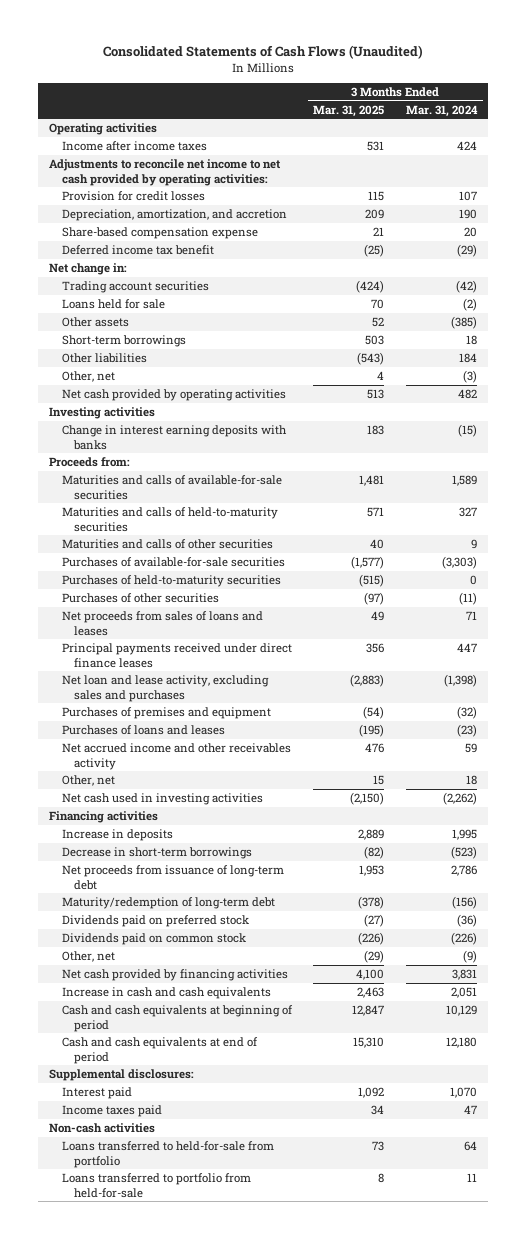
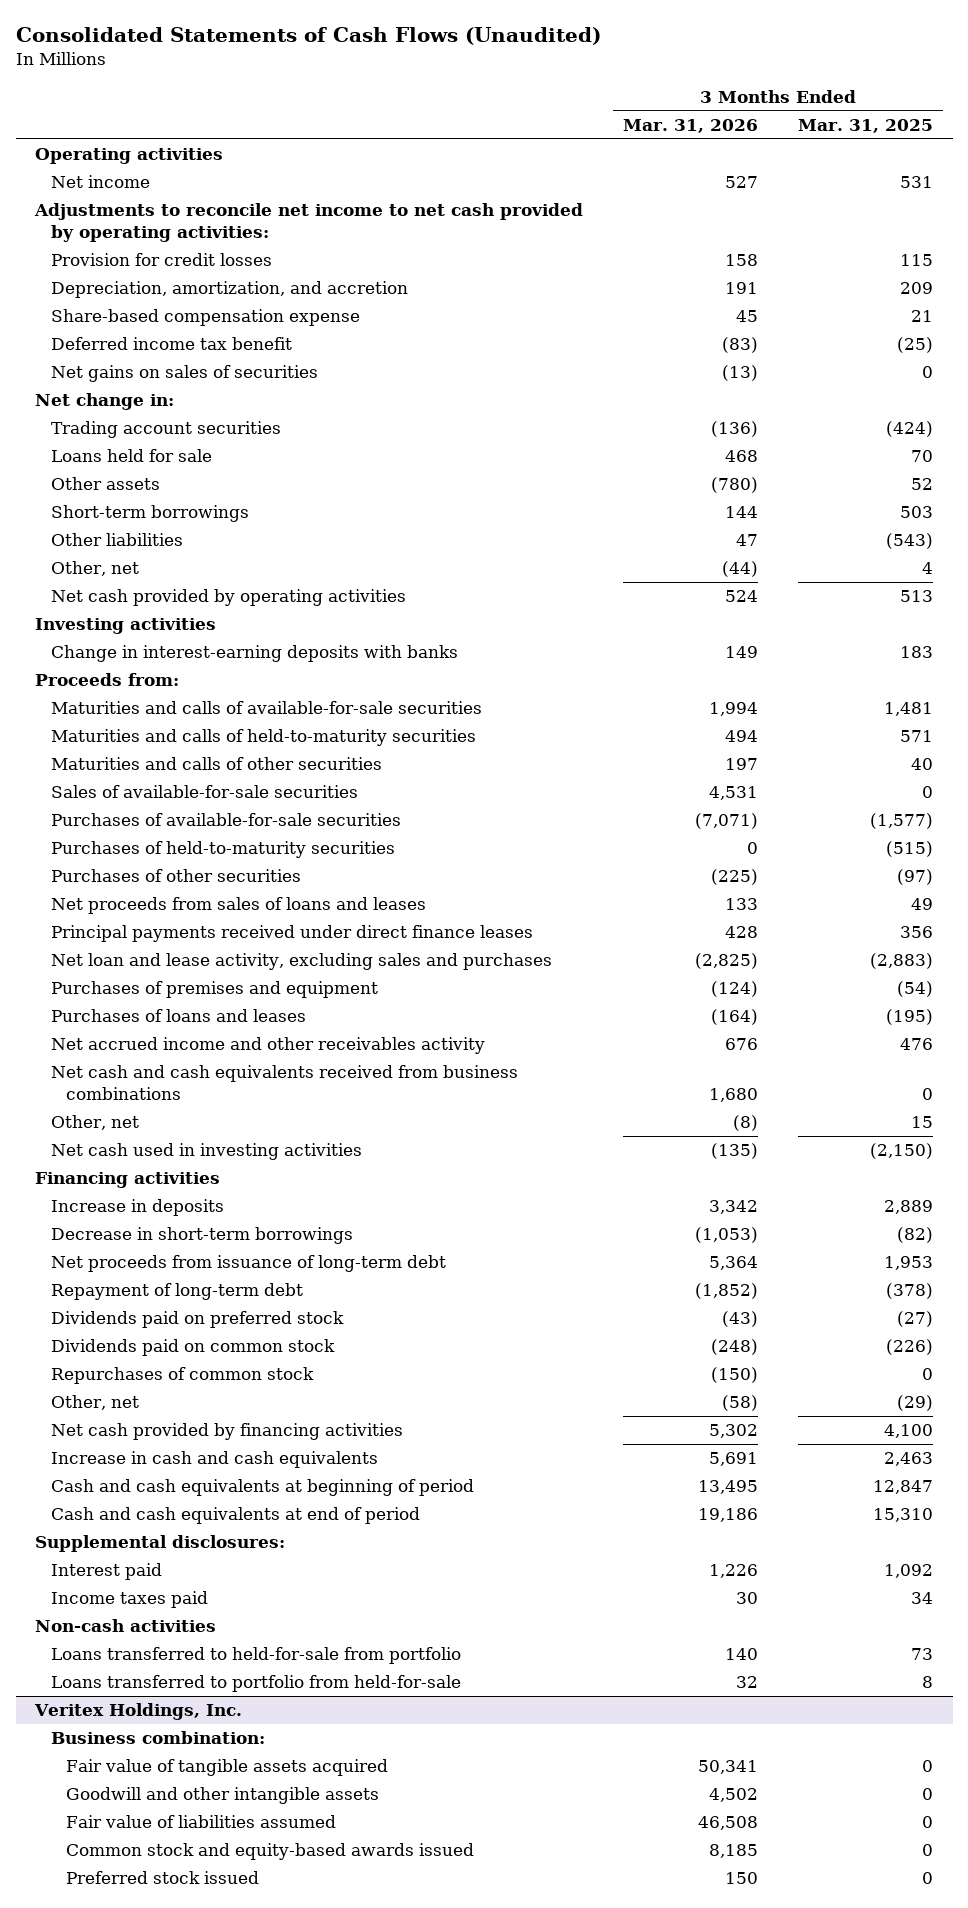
- | 3 Months Ended Mar. 31, 2025 | 3 Months Ended Mar. 31, 2024
+ | 3 Months Ended Mar. 31, 2026 | 3 Months Ended Mar. 31, 2025
- Income after income taxes | 531 | 424
+ Net income | 527 | 531
+ Net gains on sales of securities | (13) | 0
- Change in interest earning deposits with banks | 183 | (15)
+ Change in interest-earning deposits with banks | 149 | 183
+ Sales of available-for-sale securities | 4,531 | 0
+ Net cash and cash equivalents received from business combinations | 1,680 | 0
- Maturity/redemption of long-term debt | (378) | (156)
+ Repayment of long-term debt | (1,852) | (378)
+ Repurchases of common stock | (150) | 0
+ Veritex Holdings, Inc.
+ Business combination:
+ Fair value of tangible assets acquired | 50,341 | 0
+ Goodwill and other intangible assets | 4,502 | 0
+ Fair value of liabilities assumed | 46,508 | 0
+ Common stock and equity-based awards issued | 8,185 | 0
+ Preferred stock issued | 150 | 0

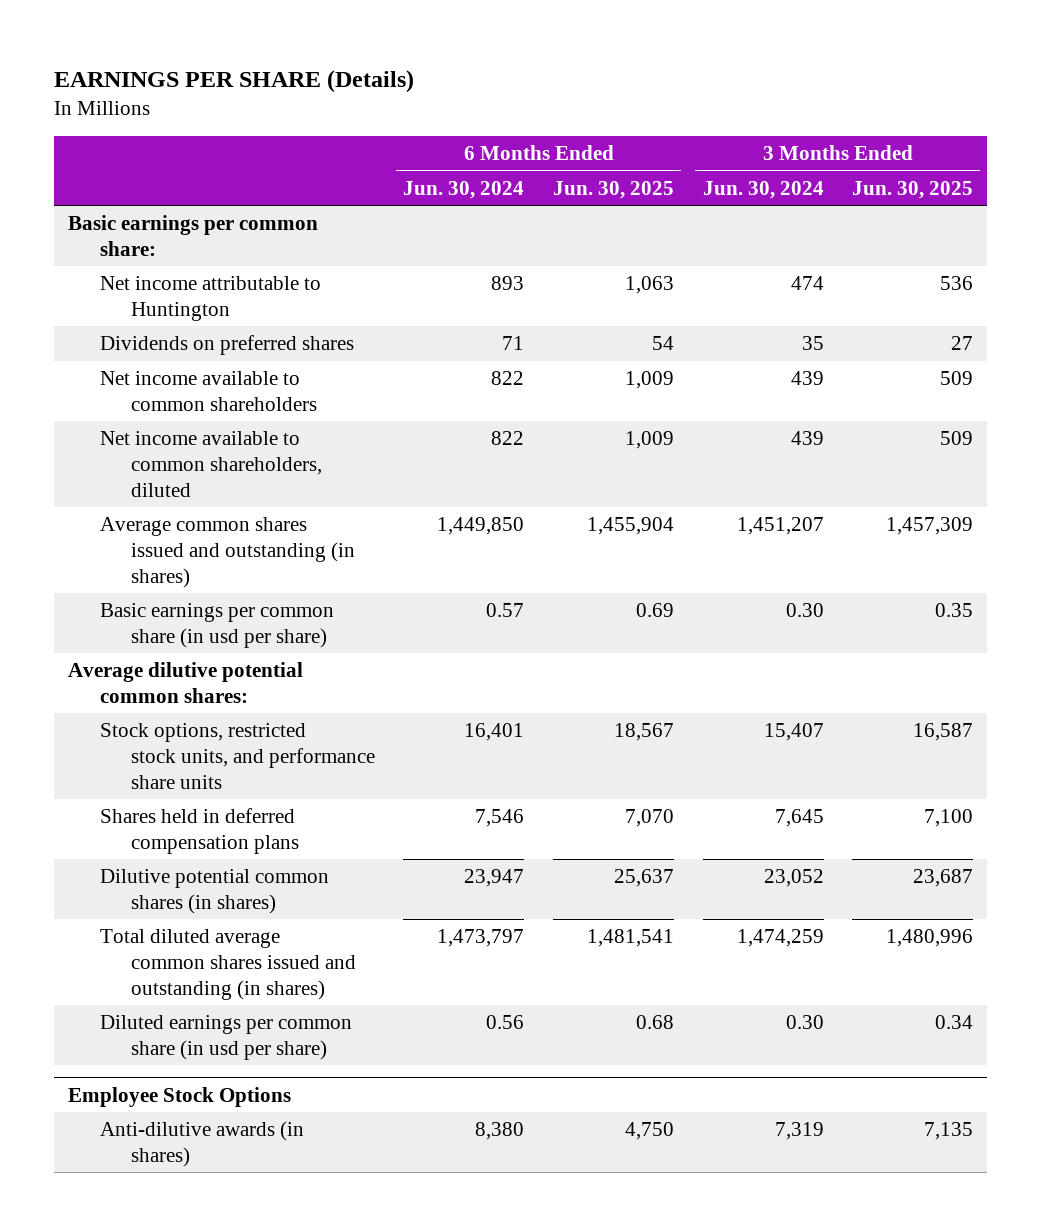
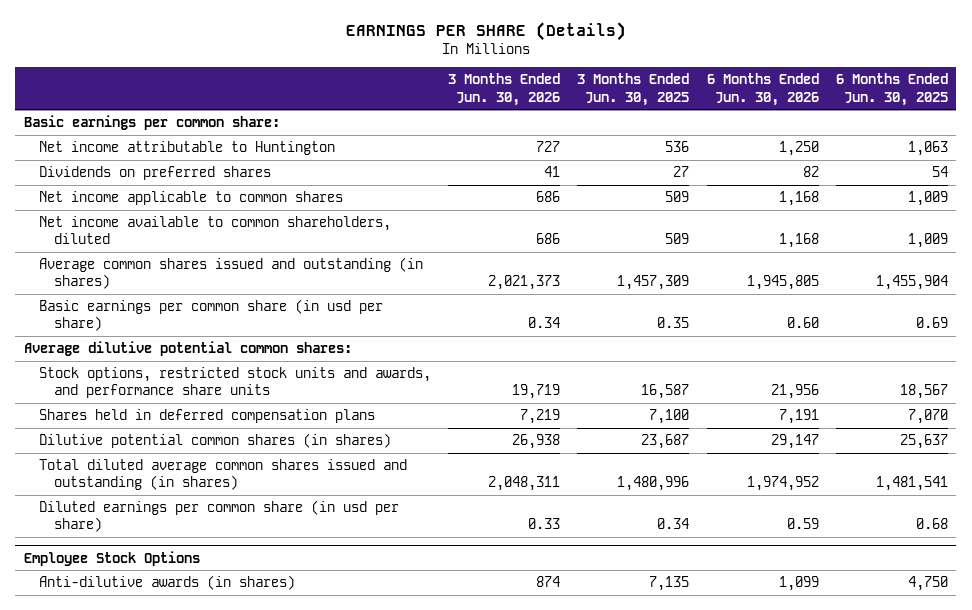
- | 6 Months Ended Jun. 30, 2024 | 6 Months Ended Jun. 30, 2025 | 3 Months Ended Jun. 30, 2024 | 3 Months Ended Jun. 30, 2025
+ | 3 Months Ended Jun. 30, 2026 | 3 Months Ended Jun. 30, 2025 | 6 Months Ended Jun. 30, 2026 | 6 Months Ended Jun. 30, 2025
- Net income available to common shareholders | 822 | 1,009 | 439 | 509
+ Net income applicable to common shares | 686 | 509 | 1,168 | 1,009
- Stock options, restricted stock units, and performance share units | 16,401 | 18,567 | 15,407 | 16,587
+ Stock options, restricted stock units and awards, and performance share units | 19,719 | 16,587 | 21,956 | 18,567

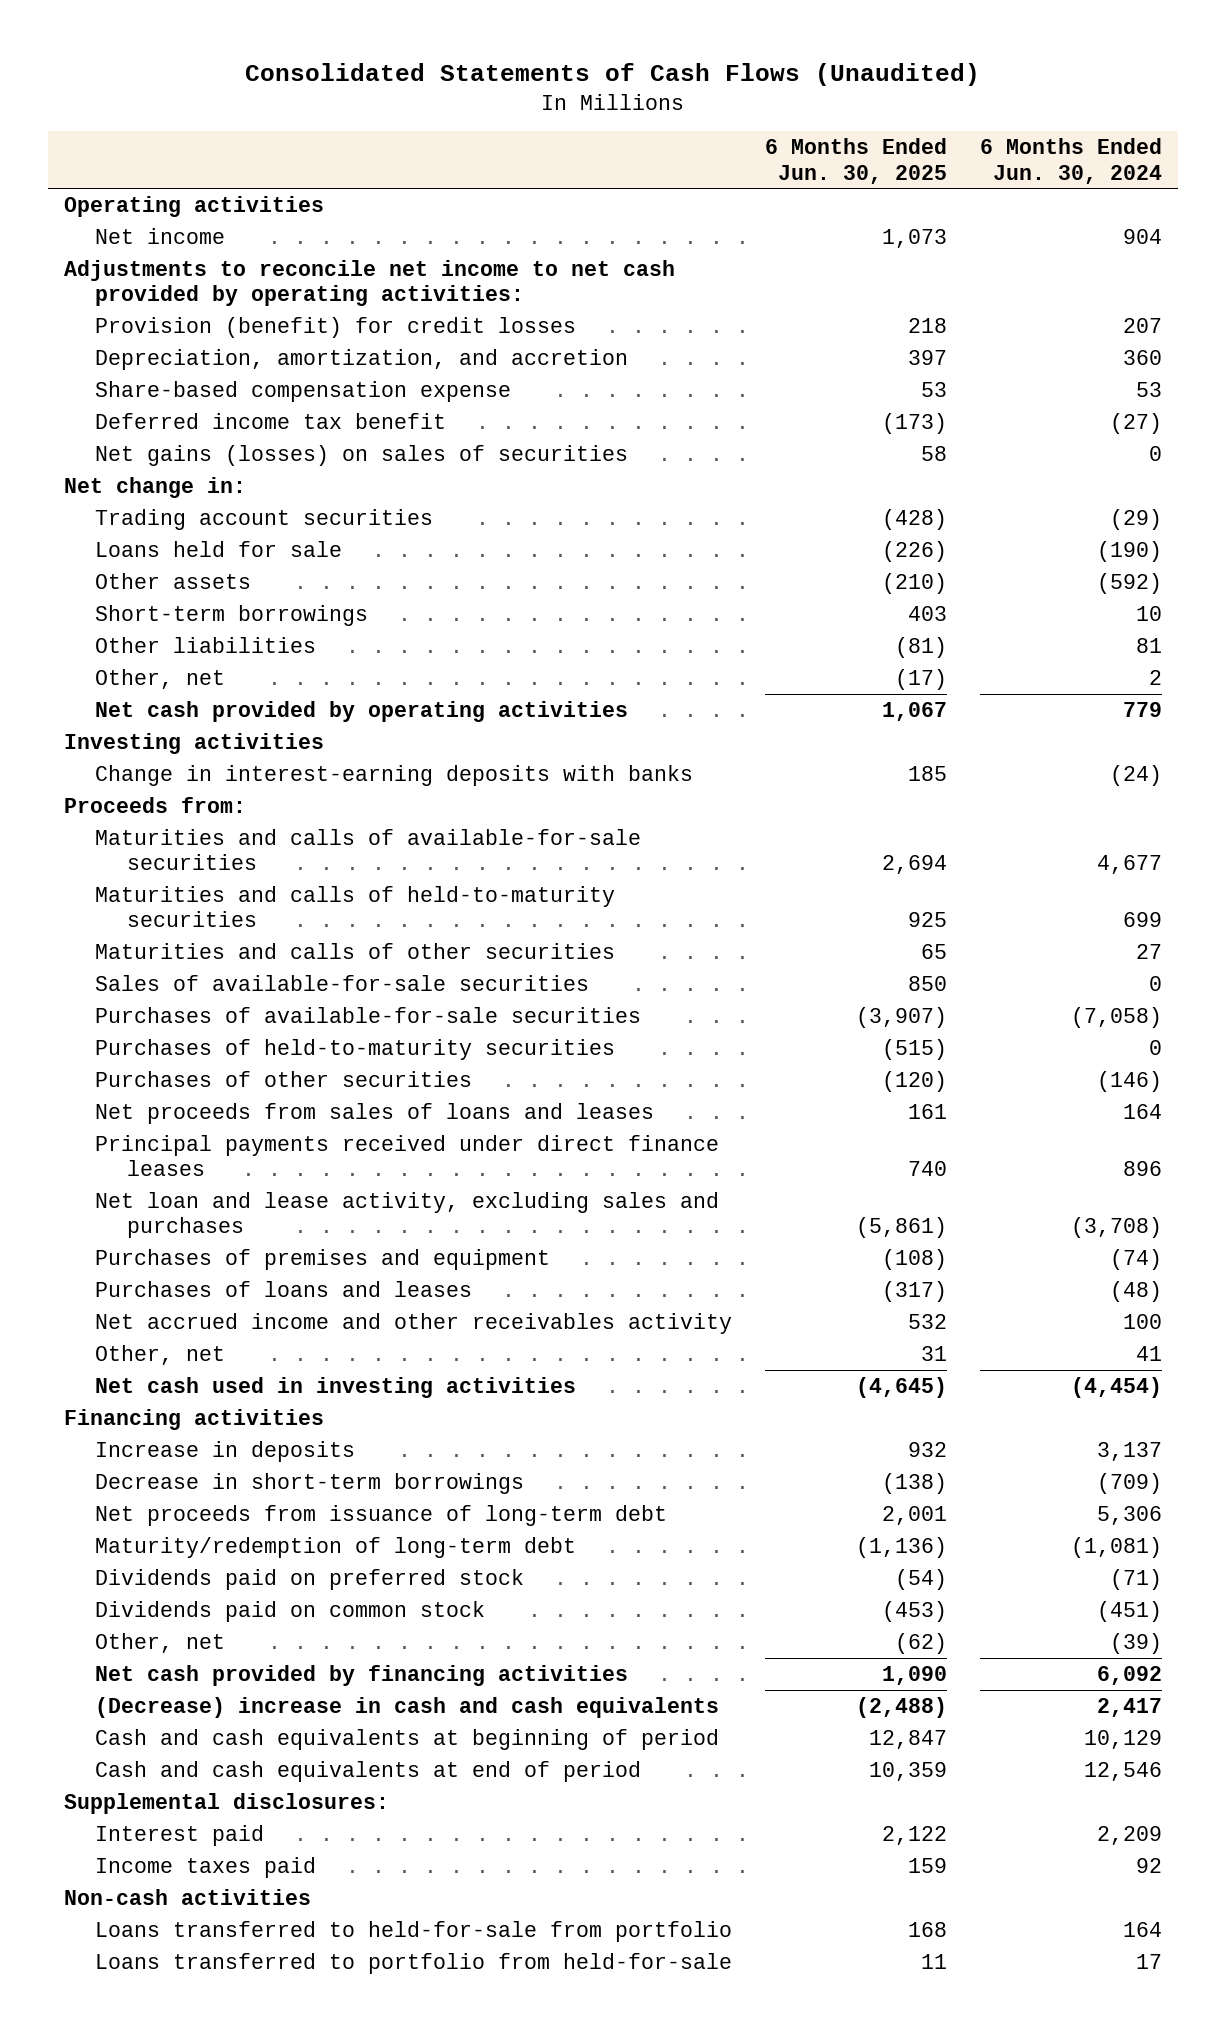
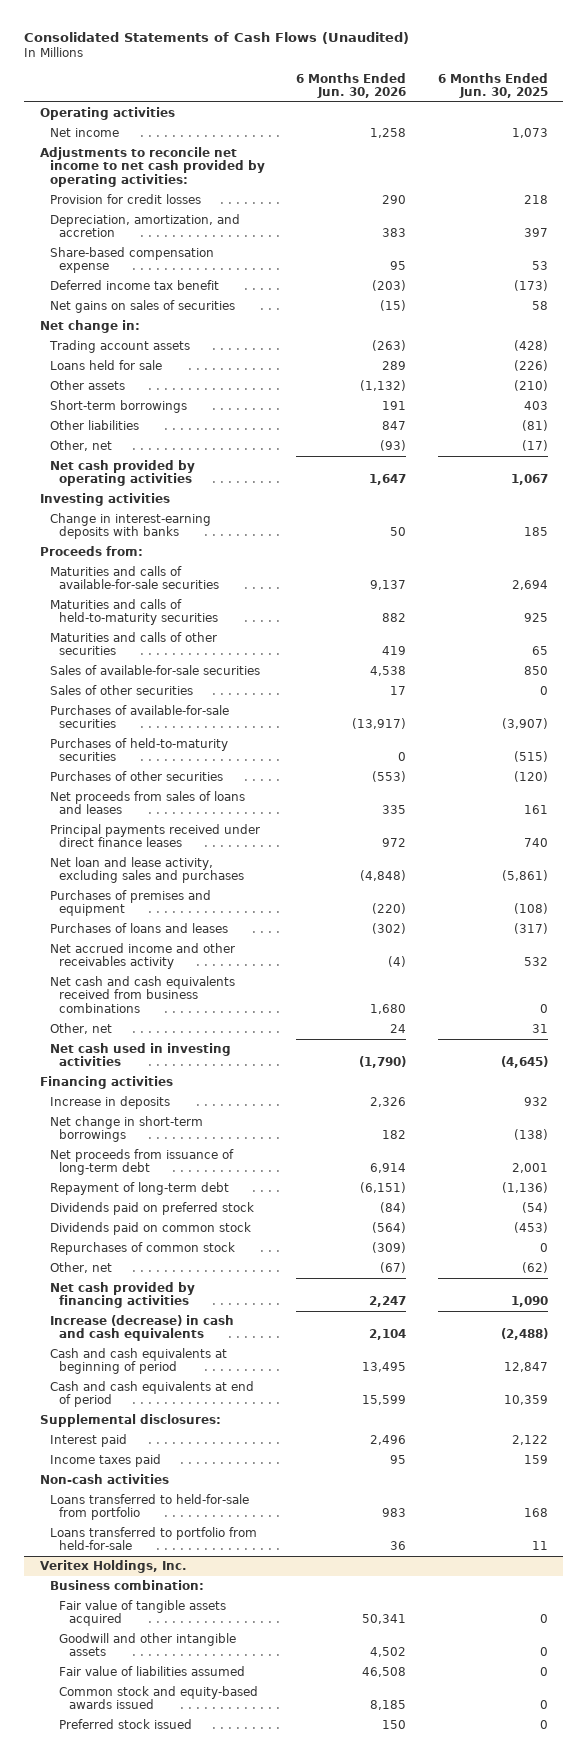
- | 6 Months Ended Jun. 30, 2025 | 6 Months Ended Jun. 30, 2024
+ | 6 Months Ended Jun. 30, 2026 | 6 Months Ended Jun. 30, 2025
- Provision (benefit) for credit losses | 218 | 207
+ Provision for credit losses | 290 | 218
- Net gains (losses) on sales of securities | 58 | 0
+ Net gains on sales of securities | (15) | 58
- Trading account securities | (428) | (29)
+ Trading account assets | (263) | (428)
+ Sales of other securities | 17 | 0
+ Net cash and cash equivalents received from business combinations | 1,680 | 0
- Decrease in short-term borrowings | (138) | (709)
+ Net change in short-term borrowings | 182 | (138)
- Maturity/redemption of long-term debt | (1,136) | (1,081)
+ Repayment of long-term debt | (6,151) | (1,136)
+ Repurchases of common stock | (309) | 0
- (Decrease) increase in cash and cash equivalents | (2,488) | 2,417
+ Increase (decrease) in cash and cash equivalents | 2,104 | (2,488)
+ Veritex Holdings, Inc.
+ Business combination:
+ Fair value of tangible assets acquired | 50,341 | 0
+ Goodwill and other intangible assets | 4,502 | 0
+ Fair value of liabilities assumed | 46,508 | 0
+ Common stock and equity-based awards issued | 8,185 | 0
+ Preferred stock issued | 150 | 0

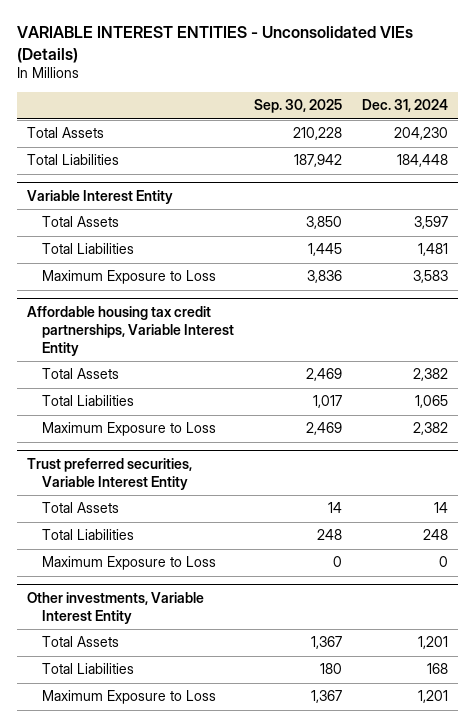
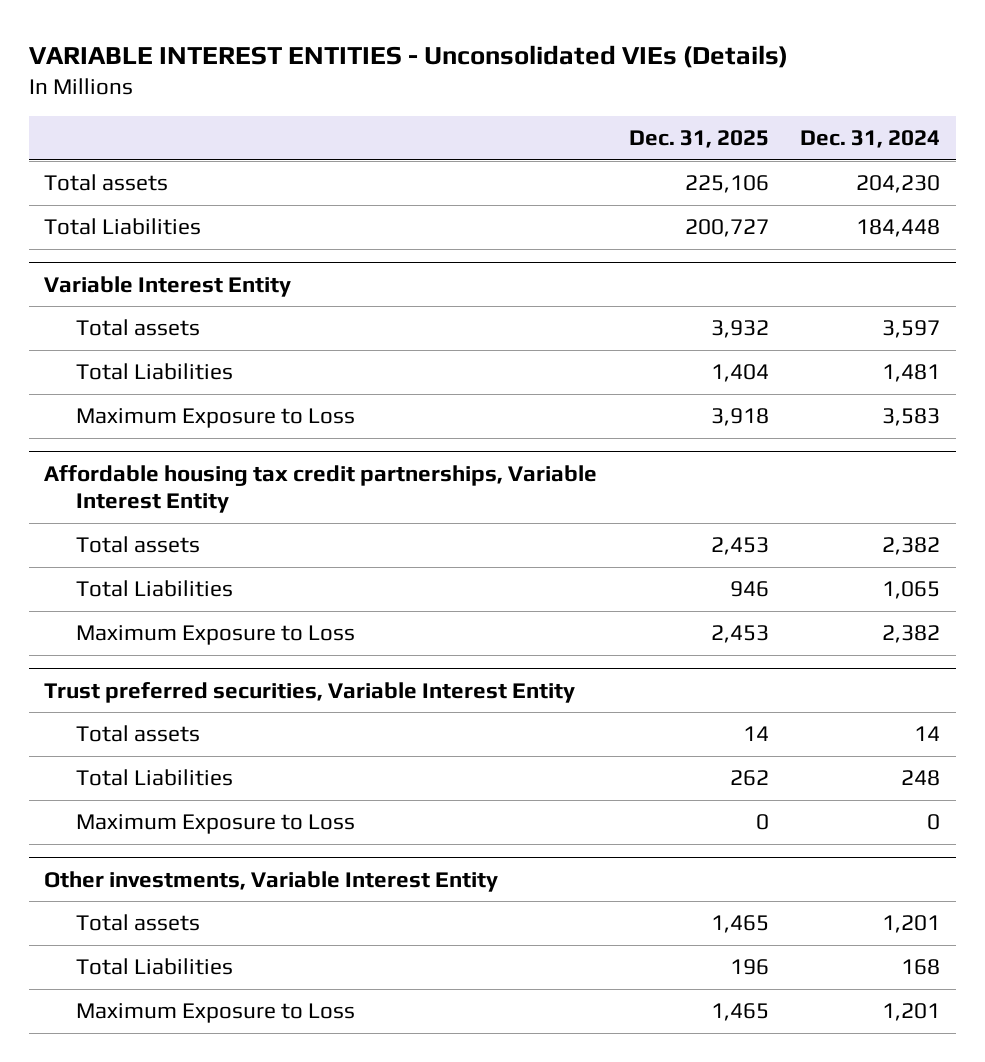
- | Sep. 30, 2025 | Dec. 31, 2024
+ | Dec. 31, 2025 | Dec. 31, 2024
- Total Assets | 210,228 | 204,230
+ Total assets | 225,106 | 204,230
@ Variable Interest Entity
- Total Assets | 3,850 | 3,597
+ Total assets | 3,932 | 3,597
@ Affordable housing tax credit partnerships, Variable Interest Entity
- Total Assets | 2,469 | 2,382
+ Total assets | 2,453 | 2,382
@ Trust preferred securities, Variable Interest Entity
- Total Assets | 14 | 14
+ Total assets | 14 | 14
@ Other investments, Variable Interest Entity
- Total Assets | 1,367 | 1,201
+ Total assets | 1,465 | 1,201

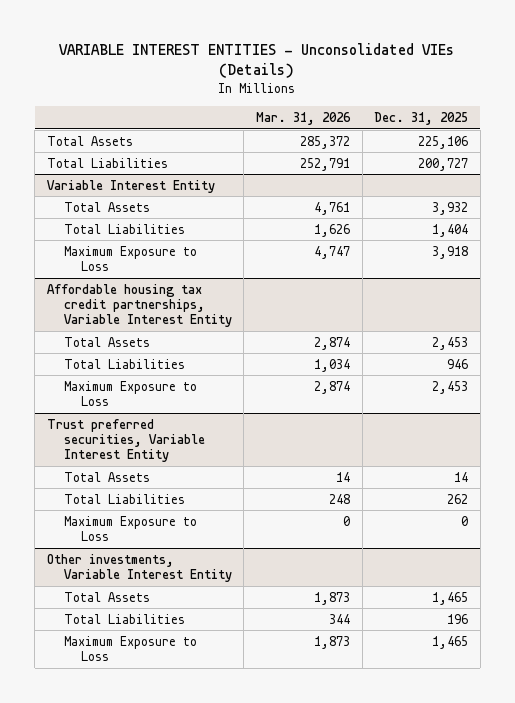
- | Dec. 31, 2025 | Dec. 31, 2024
+ | Mar. 31, 2026 | Dec. 31, 2025
- Total assets | 225,106 | 204,230
+ Total Assets | 285,372 | 225,106
@ Variable Interest Entity
- Total assets | 3,932 | 3,597
+ Total Assets | 4,761 | 3,932
@ Affordable housing tax credit partnerships, Variable Interest Entity
- Total assets | 2,453 | 2,382
+ Total Assets | 2,874 | 2,453
@ Trust preferred securities, Variable Interest Entity
- Total assets | 14 | 14
+ Total Assets | 14 | 14
@ Other investments, Variable Interest Entity
- Total assets | 1,465 | 1,201
+ Total Assets | 1,873 | 1,465

